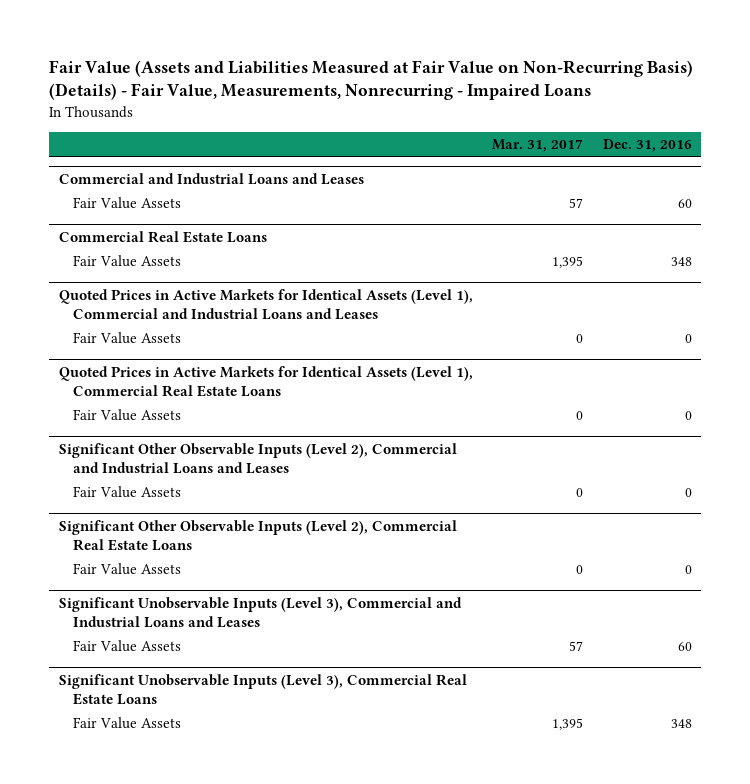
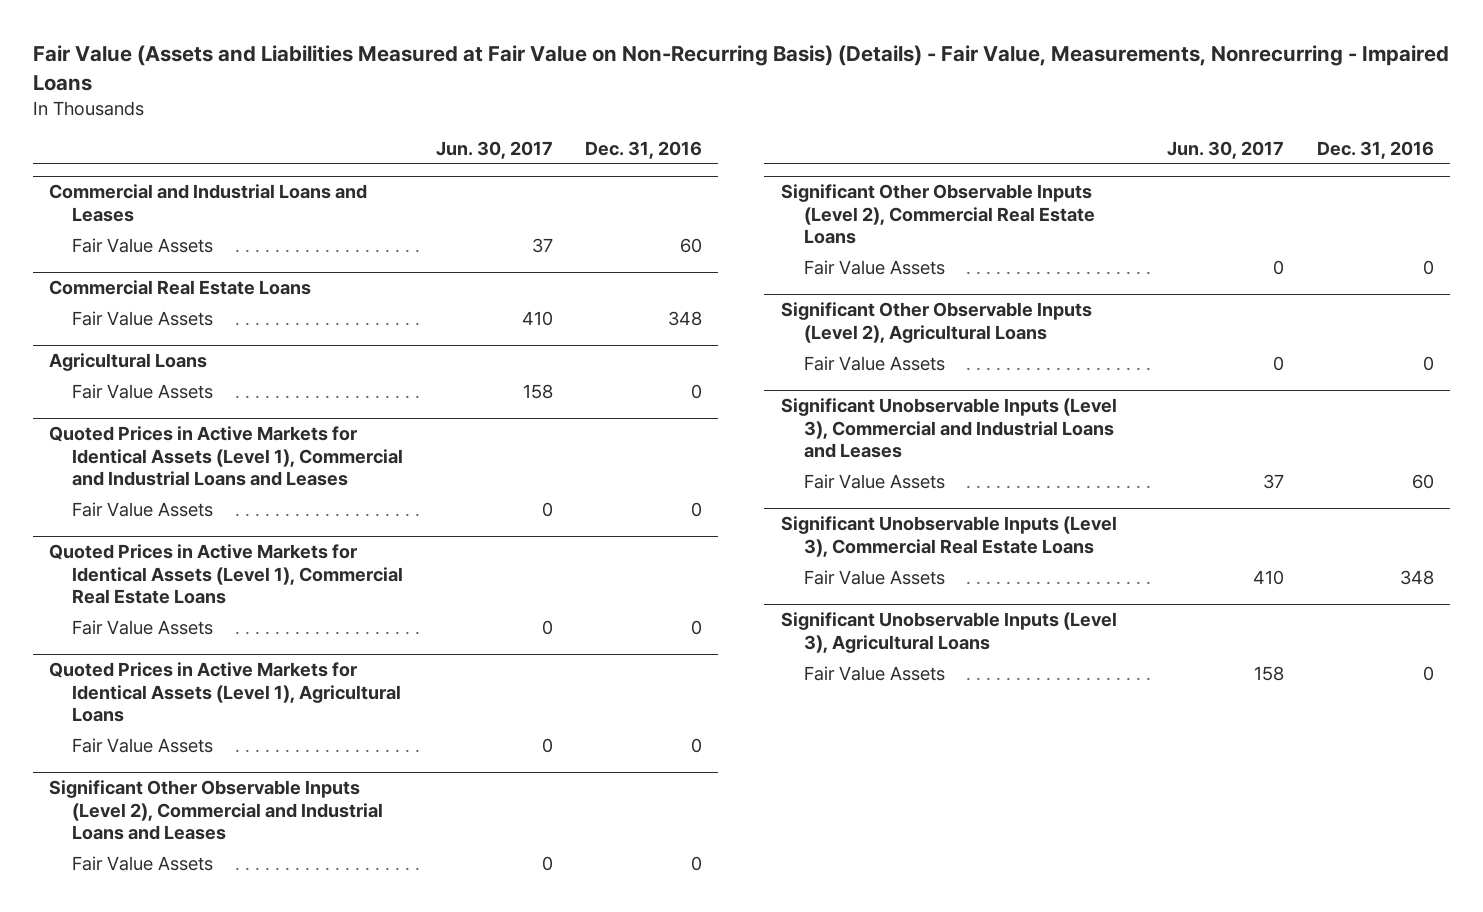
- | Mar. 31, 2017 | Dec. 31, 2016
+ | Jun. 30, 2017 | Dec. 31, 2016
+ Agricultural Loans
+ Fair Value Assets | 158 | 0
+ Quoted Prices in Active Markets for Identical Assets (Level 1), Agricultural Loans
+ Fair Value Assets | 0 | 0
+ Significant Other Observable Inputs (Level 2), Agricultural Loans
+ Fair Value Assets | 0 | 0
+ Significant Unobservable Inputs (Level 3), Agricultural Loans
+ Fair Value Assets | 158 | 0

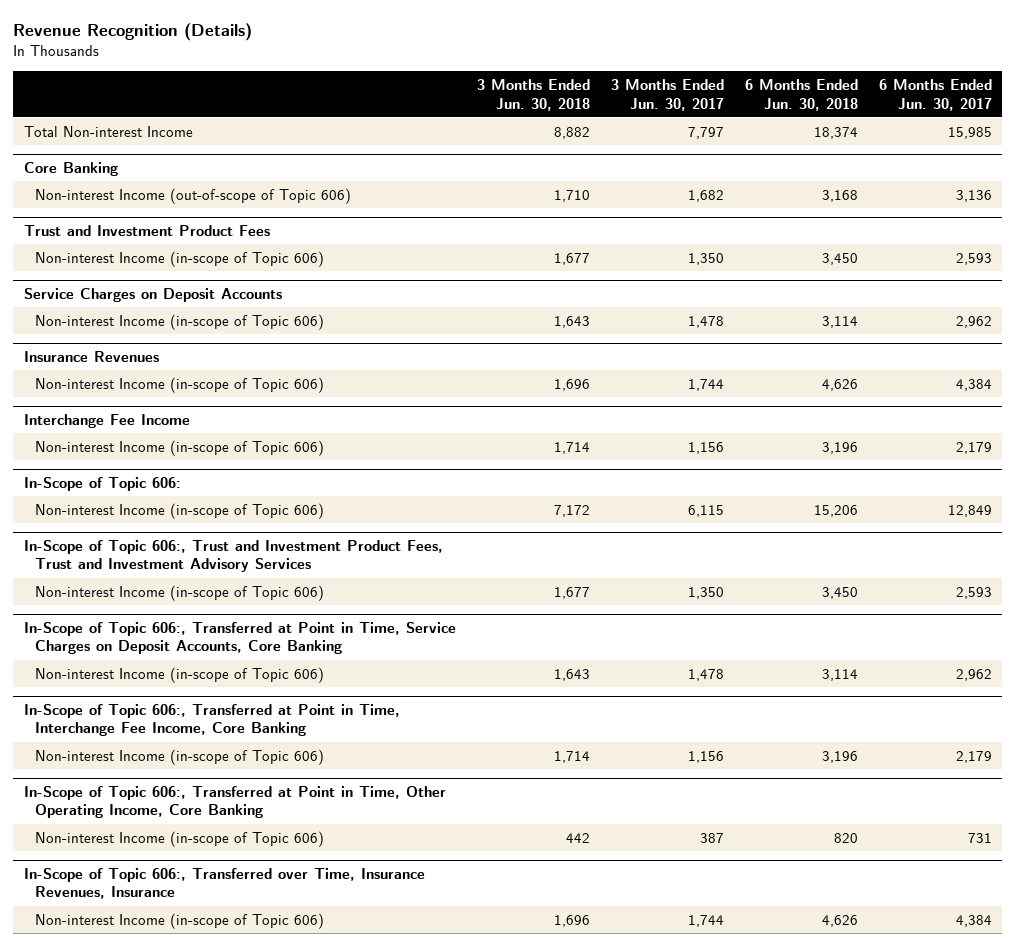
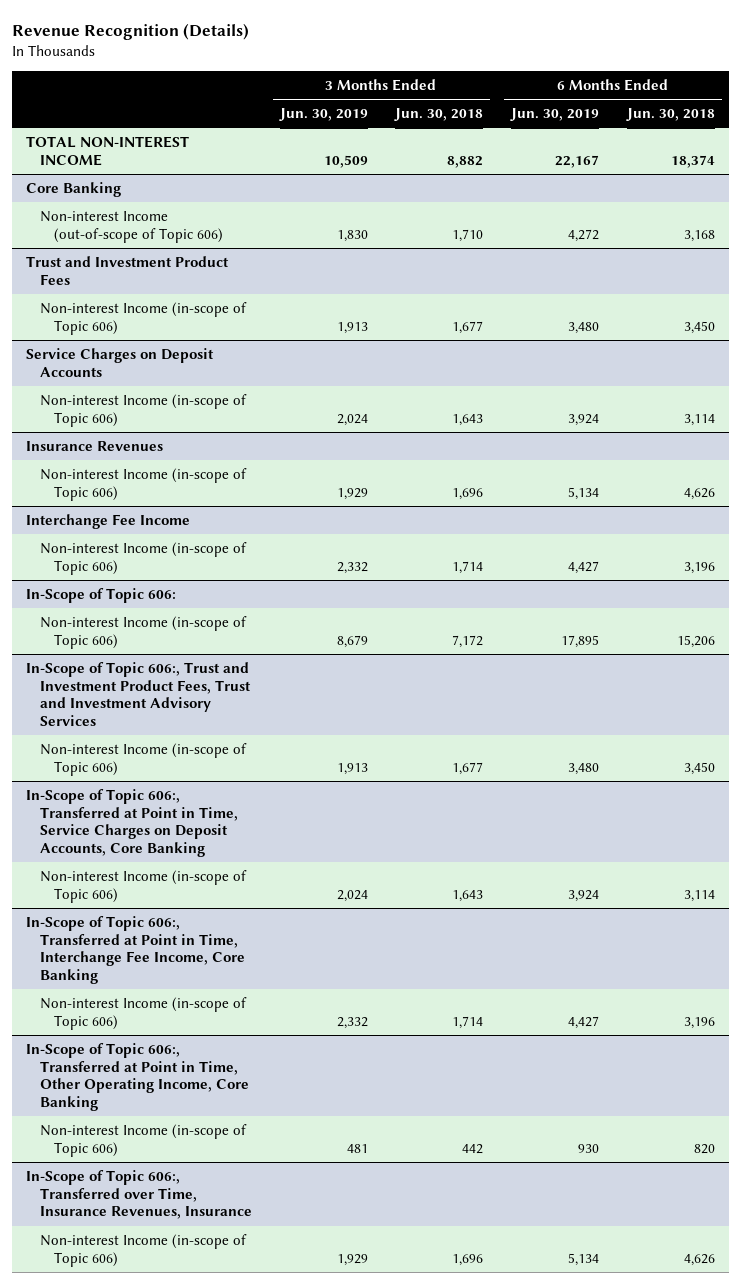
- | 3 Months Ended Jun. 30, 2018 | 3 Months Ended Jun. 30, 2017 | 6 Months Ended Jun. 30, 2018 | 6 Months Ended Jun. 30, 2017
+ | 3 Months Ended Jun. 30, 2019 | 3 Months Ended Jun. 30, 2018 | 6 Months Ended Jun. 30, 2019 | 6 Months Ended Jun. 30, 2018
- Total Non-interest Income | 8,882 | 7,797 | 18,374 | 15,985
+ TOTAL NON-INTEREST INCOME | 10,509 | 8,882 | 22,167 | 18,374

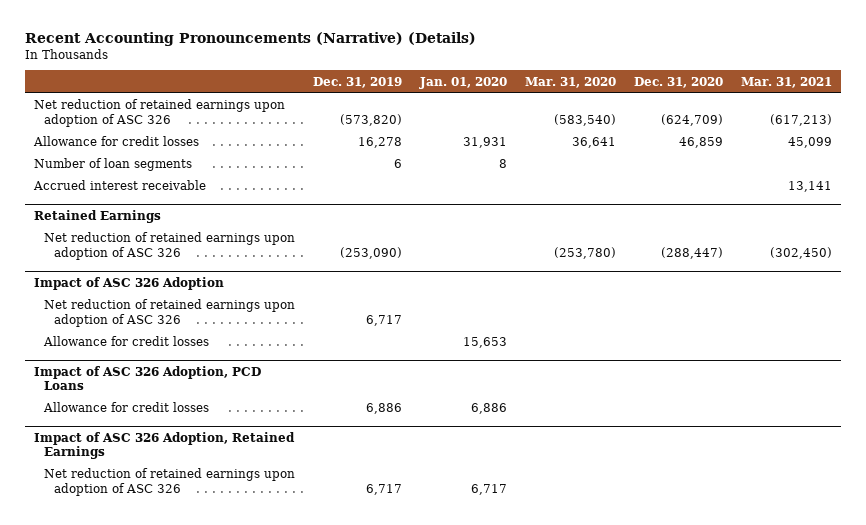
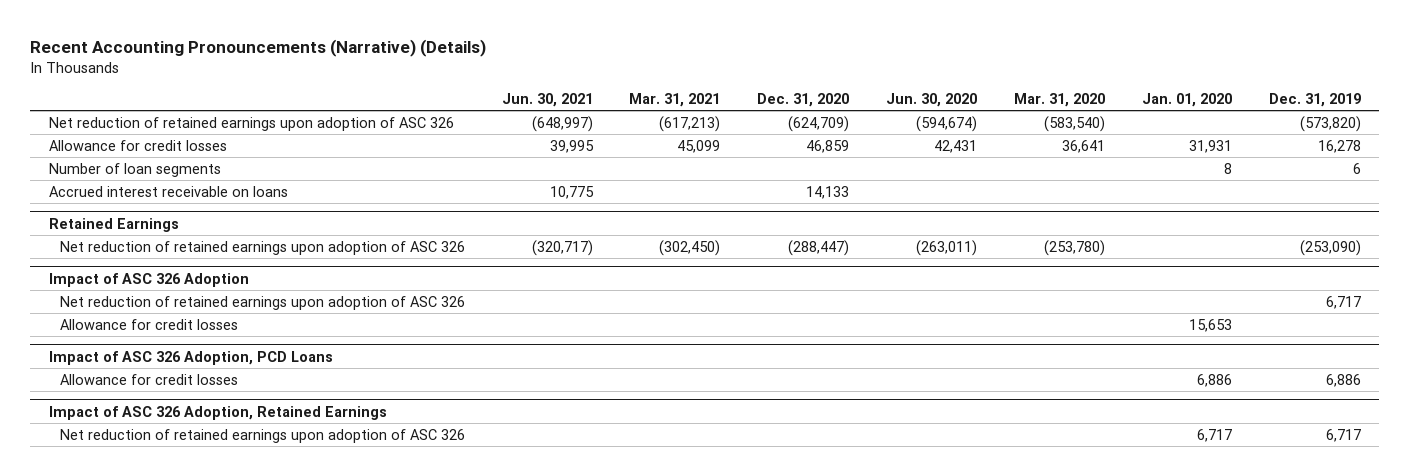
- | Dec. 31, 2019 | Jan. 01, 2020 | Mar. 31, 2020 | Dec. 31, 2020 | Mar. 31, 2021
+ | Jun. 30, 2021 | Mar. 31, 2021 | Dec. 31, 2020 | Jun. 30, 2020 | Mar. 31, 2020 | Jan. 01, 2020 | Dec. 31, 2019
- Accrued interest receivable | | | | | 13,141
+ Accrued interest receivable on loans | 10,775 | | 14,133 | | | |

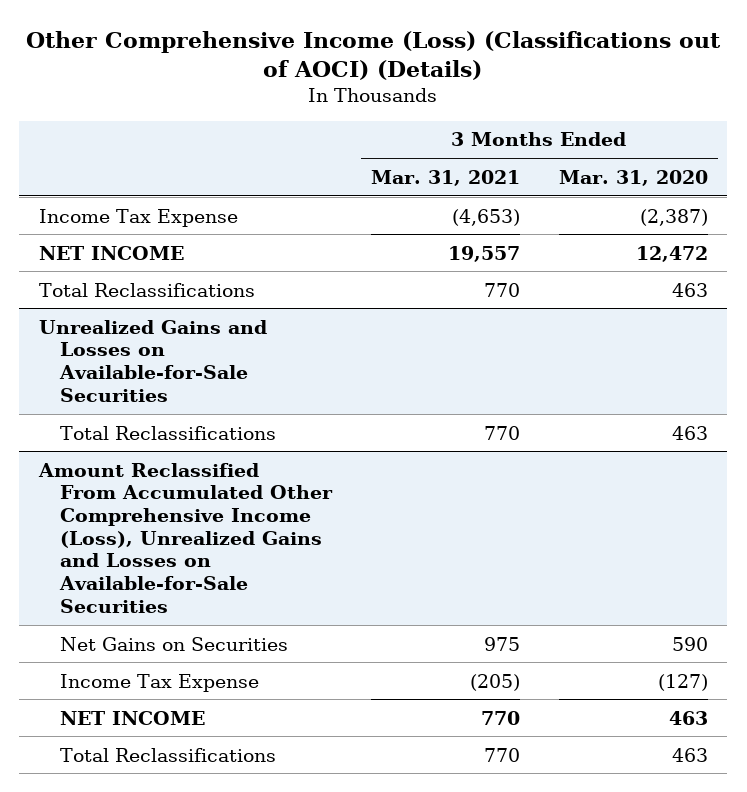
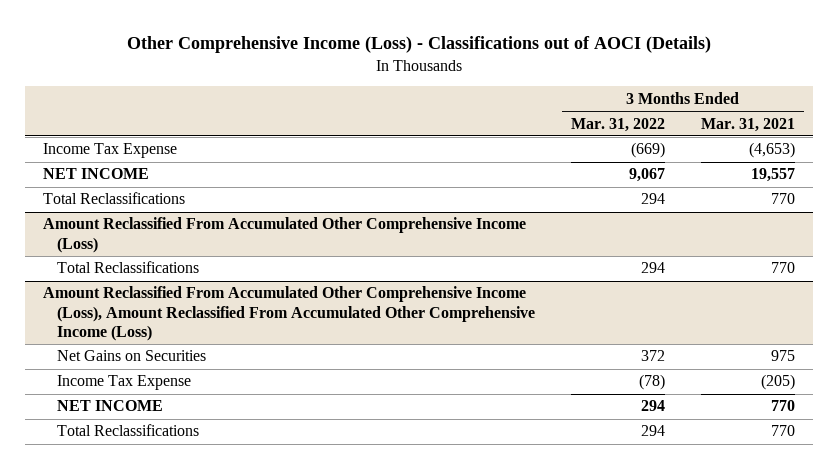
- Other Comprehensive Income (Loss) (Classifications out of AOCI) (Details)
+ Other Comprehensive Income (Loss) - Classifications out of AOCI (Details)
- | 3 Months Ended Mar. 31, 2021 | 3 Months Ended Mar. 31, 2020
+ | 3 Months Ended Mar. 31, 2022 | 3 Months Ended Mar. 31, 2021
- Unrealized Gains and Losses on Available-for-Sale Securities
+ Amount Reclassified From Accumulated Other Comprehensive Income (Loss)
- Amount Reclassified From Accumulated Other Comprehensive Income (Loss), Unrealized Gains and Losses on Available-for-Sale Securities
+ Amount Reclassified From Accumulated Other Comprehensive Income (Loss), Amount Reclassified From Accumulated Other Comprehensive Income (Loss)

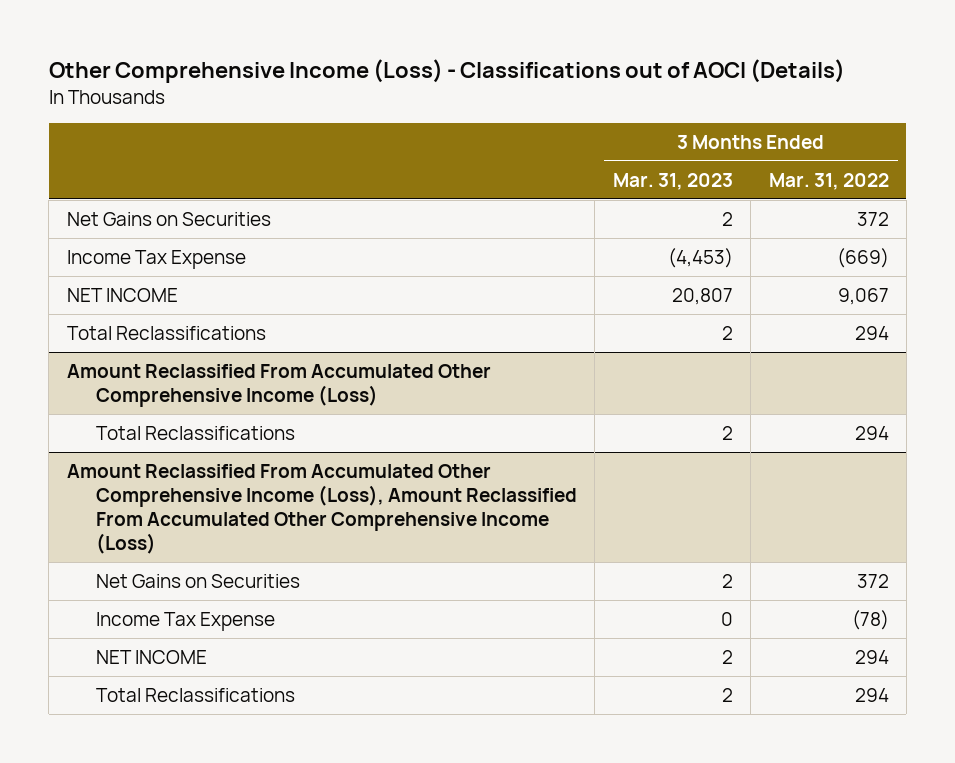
- | 3 Months Ended Mar. 31, 2022 | 3 Months Ended Mar. 31, 2021
+ | 3 Months Ended Mar. 31, 2023 | 3 Months Ended Mar. 31, 2022
+ Net Gains on Securities | 2 | 372

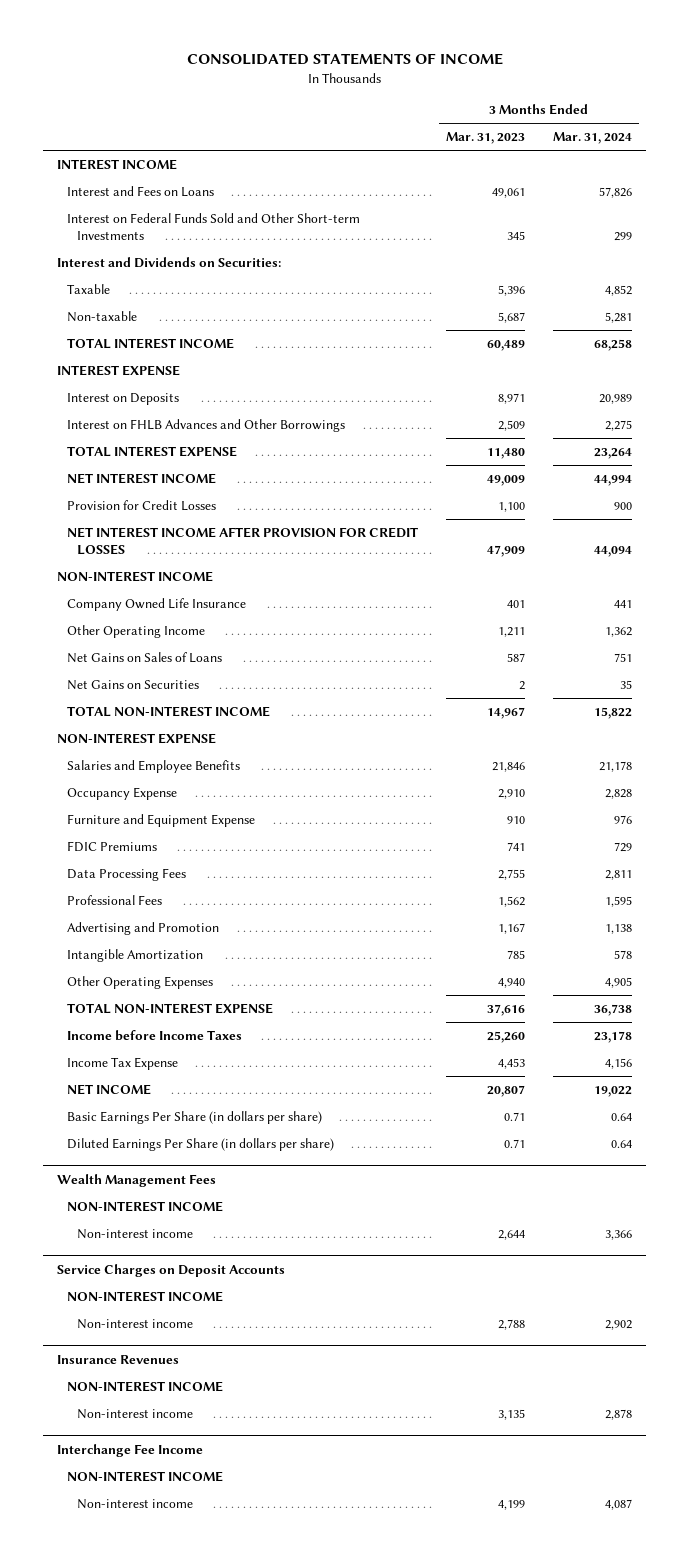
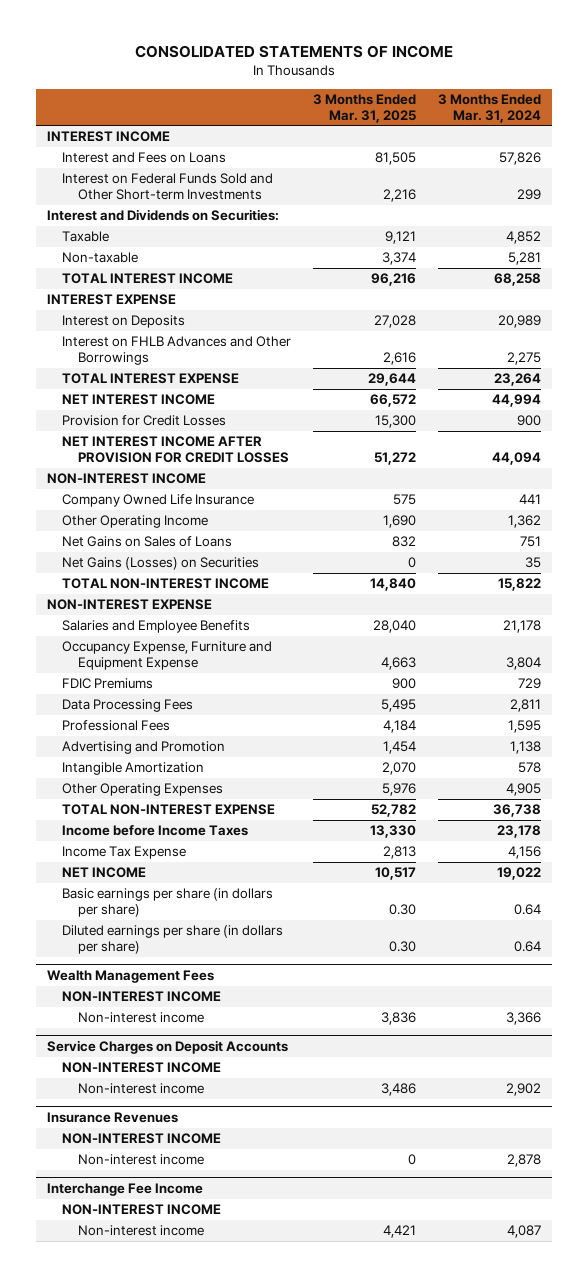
- | 3 Months Ended Mar. 31, 2023 | 3 Months Ended Mar. 31, 2024
+ | 3 Months Ended Mar. 31, 2025 | 3 Months Ended Mar. 31, 2024
- Net Gains on Securities | 2 | 35
+ Net Gains (Losses) on Securities | 0 | 35
- Occupancy Expense | 2,910 | 2,828
- Furniture and Equipment Expense | 910 | 976
+ Occupancy Expense, Furniture and Equipment Expense | 4,663 | 3,804
- Basic Earnings Per Share (in dollars per share) | 0.71 | 0.64
- Diluted Earnings Per Share (in dollars per share) | 0.71 | 0.64
+ Basic earnings per share (in dollars per share) | 0.30 | 0.64
+ Diluted earnings per share (in dollars per share) | 0.30 | 0.64

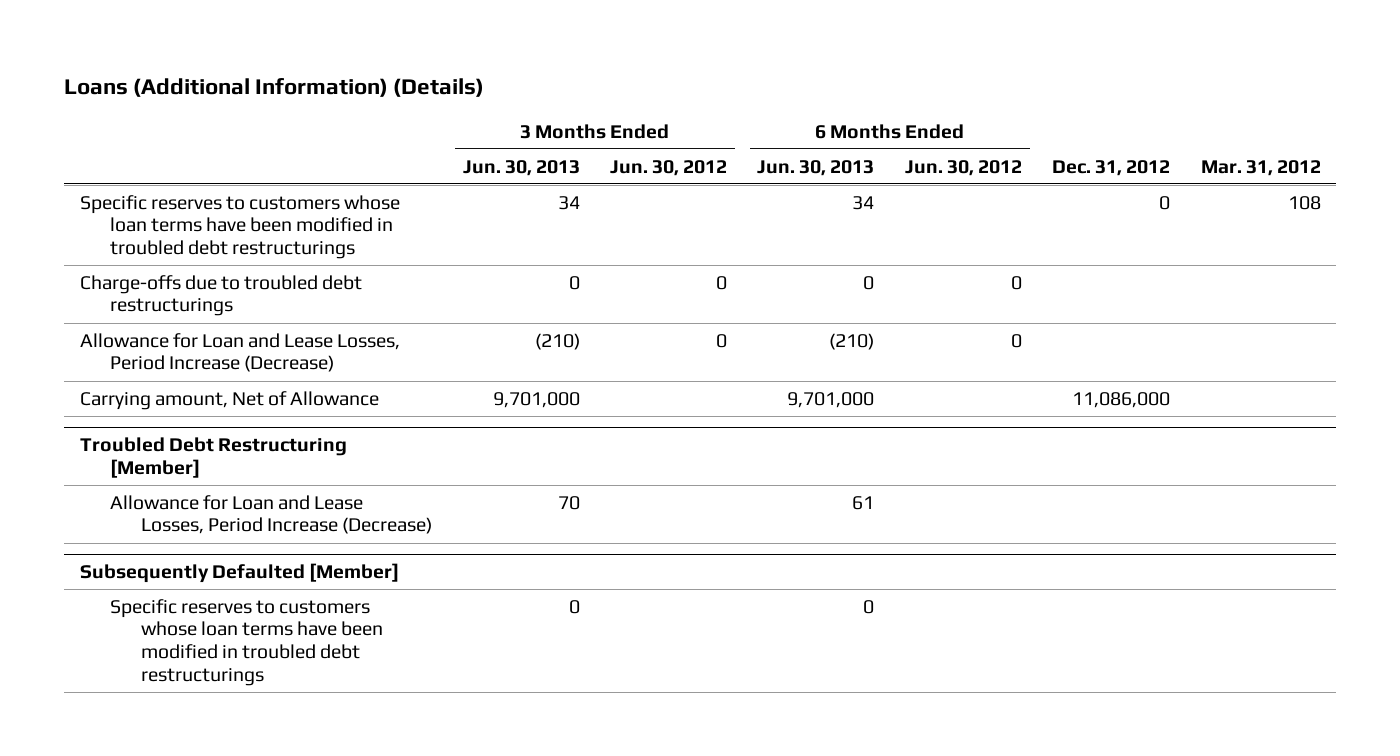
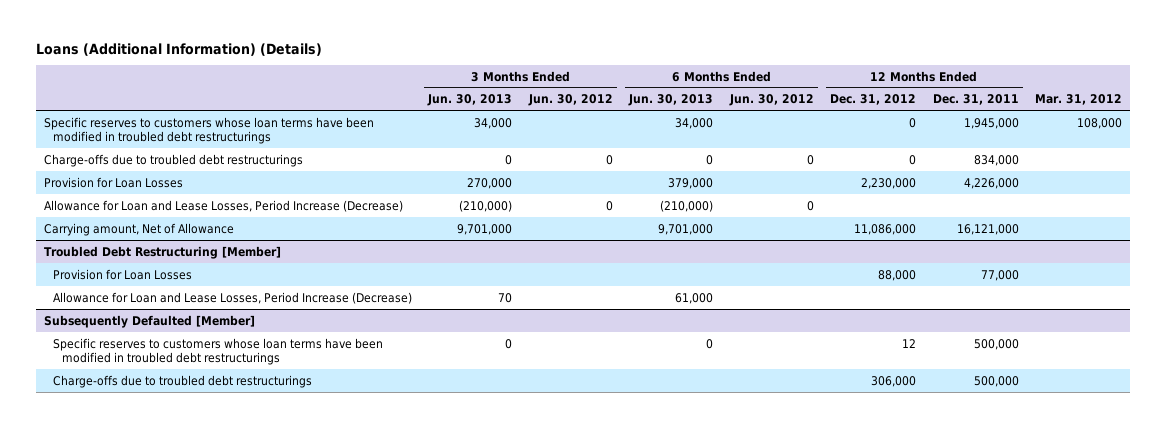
- | 3 Months Ended Jun. 30, 2013 | 3 Months Ended Jun. 30, 2012 | 6 Months Ended Jun. 30, 2013 | 6 Months Ended Jun. 30, 2012 | Dec. 31, 2012 | Mar. 31, 2012
+ | 3 Months Ended Jun. 30, 2013 | 3 Months Ended Jun. 30, 2012 | 6 Months Ended Jun. 30, 2013 | 6 Months Ended Jun. 30, 2012 | 12 Months Ended Dec. 31, 2012 | 12 Months Ended Dec. 31, 2011 | Mar. 31, 2012
- Specific reserves to customers whose loan terms have been modified in troubled debt restructurings | 34 | | 34 | | 0 | 108
+ Specific reserves to customers whose loan terms have been modified in troubled debt restructurings | 34,000 | | 34,000 | | 0 | 1,945,000 | 108,000
- Allowance for Loan and Lease Losses, Period Increase (Decrease) | (210) | 0 | (210) | 0 | |
+ Provision for Loan Losses | 270,000 | | 379,000 | | 2,230,000 | 4,226,000 |
+ Allowance for Loan and Lease Losses, Period Increase (Decrease) | (210,000) | 0 | (210,000) | 0 | | |
@ Troubled Debt Restructuring [Member]
- Allowance for Loan and Lease Losses, Period Increase (Decrease) | 70 | | 61 | | |
+ Provision for Loan Losses | | | | | 88,000 | 77,000 |
+ Allowance for Loan and Lease Losses, Period Increase (Decrease) | 70 | | 61,000 | | | |
@ Subsequently Defaulted [Member]
+ Charge-offs due to troubled debt restructurings | | | | | 306,000 | 500,000 |

